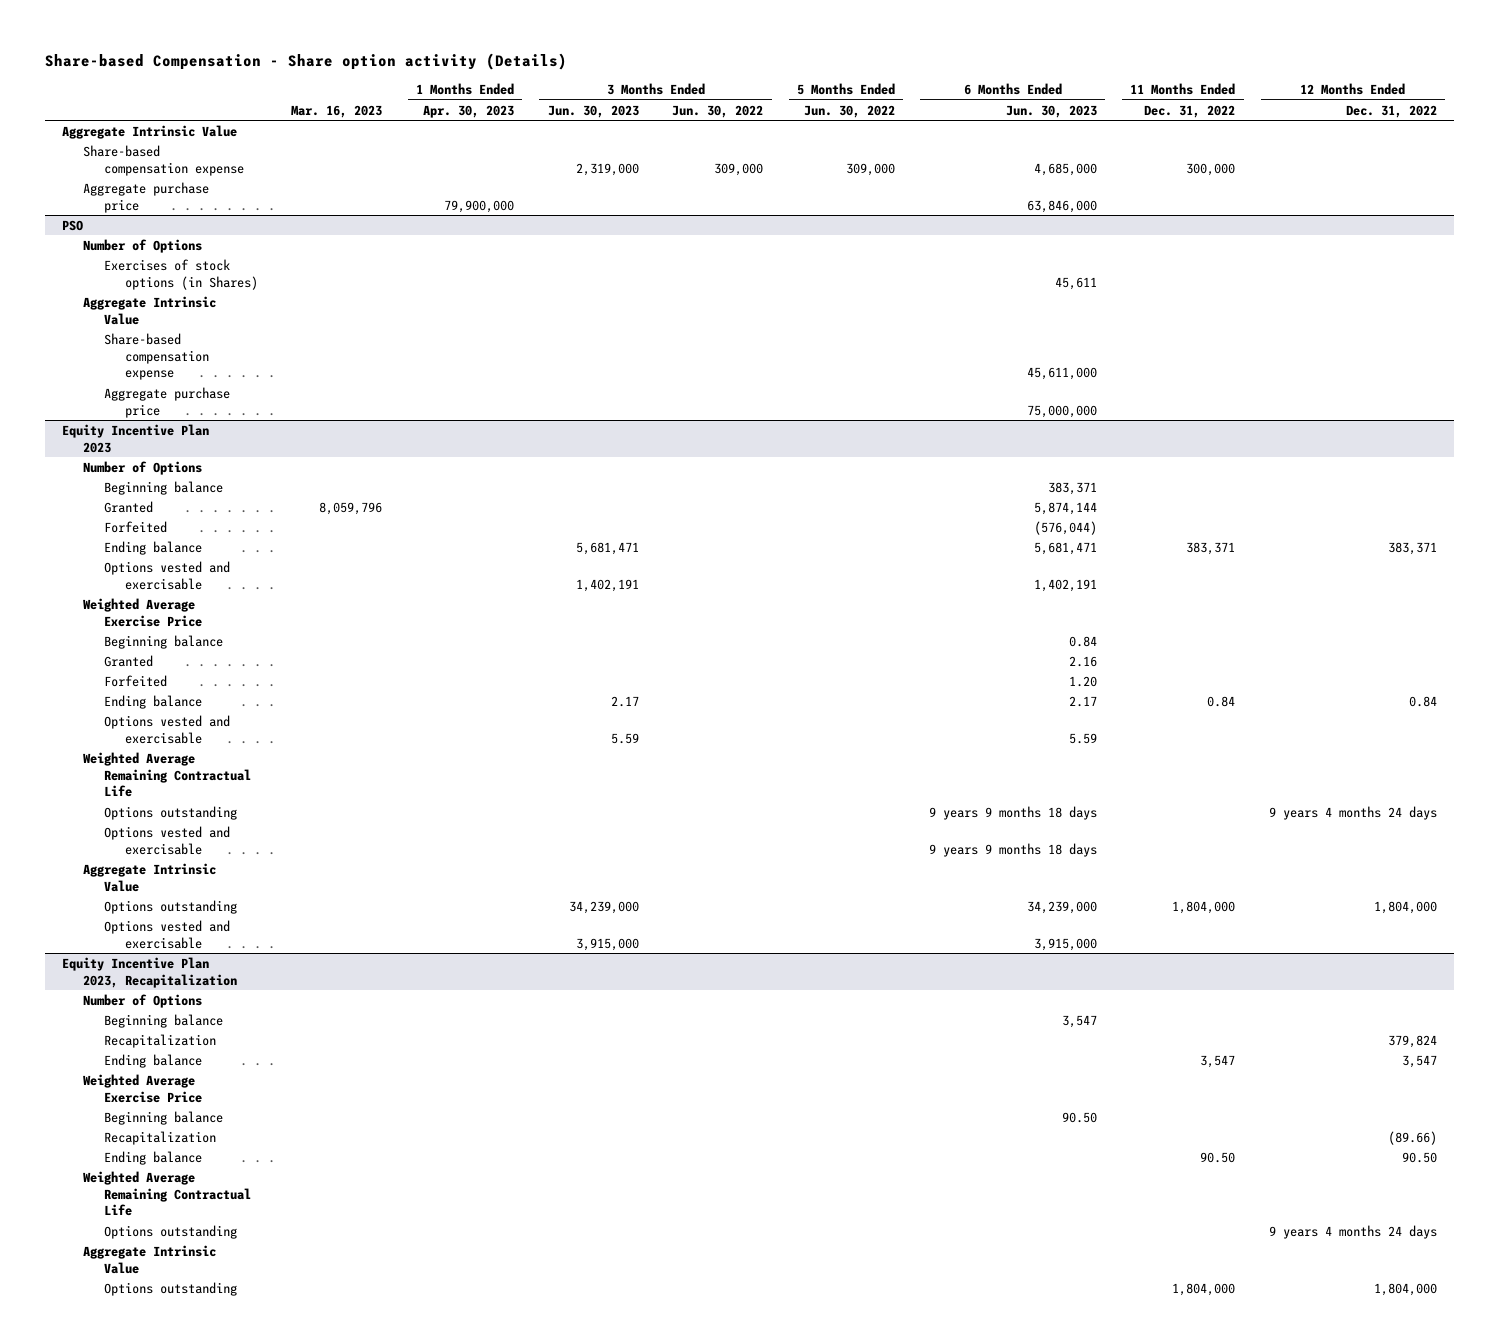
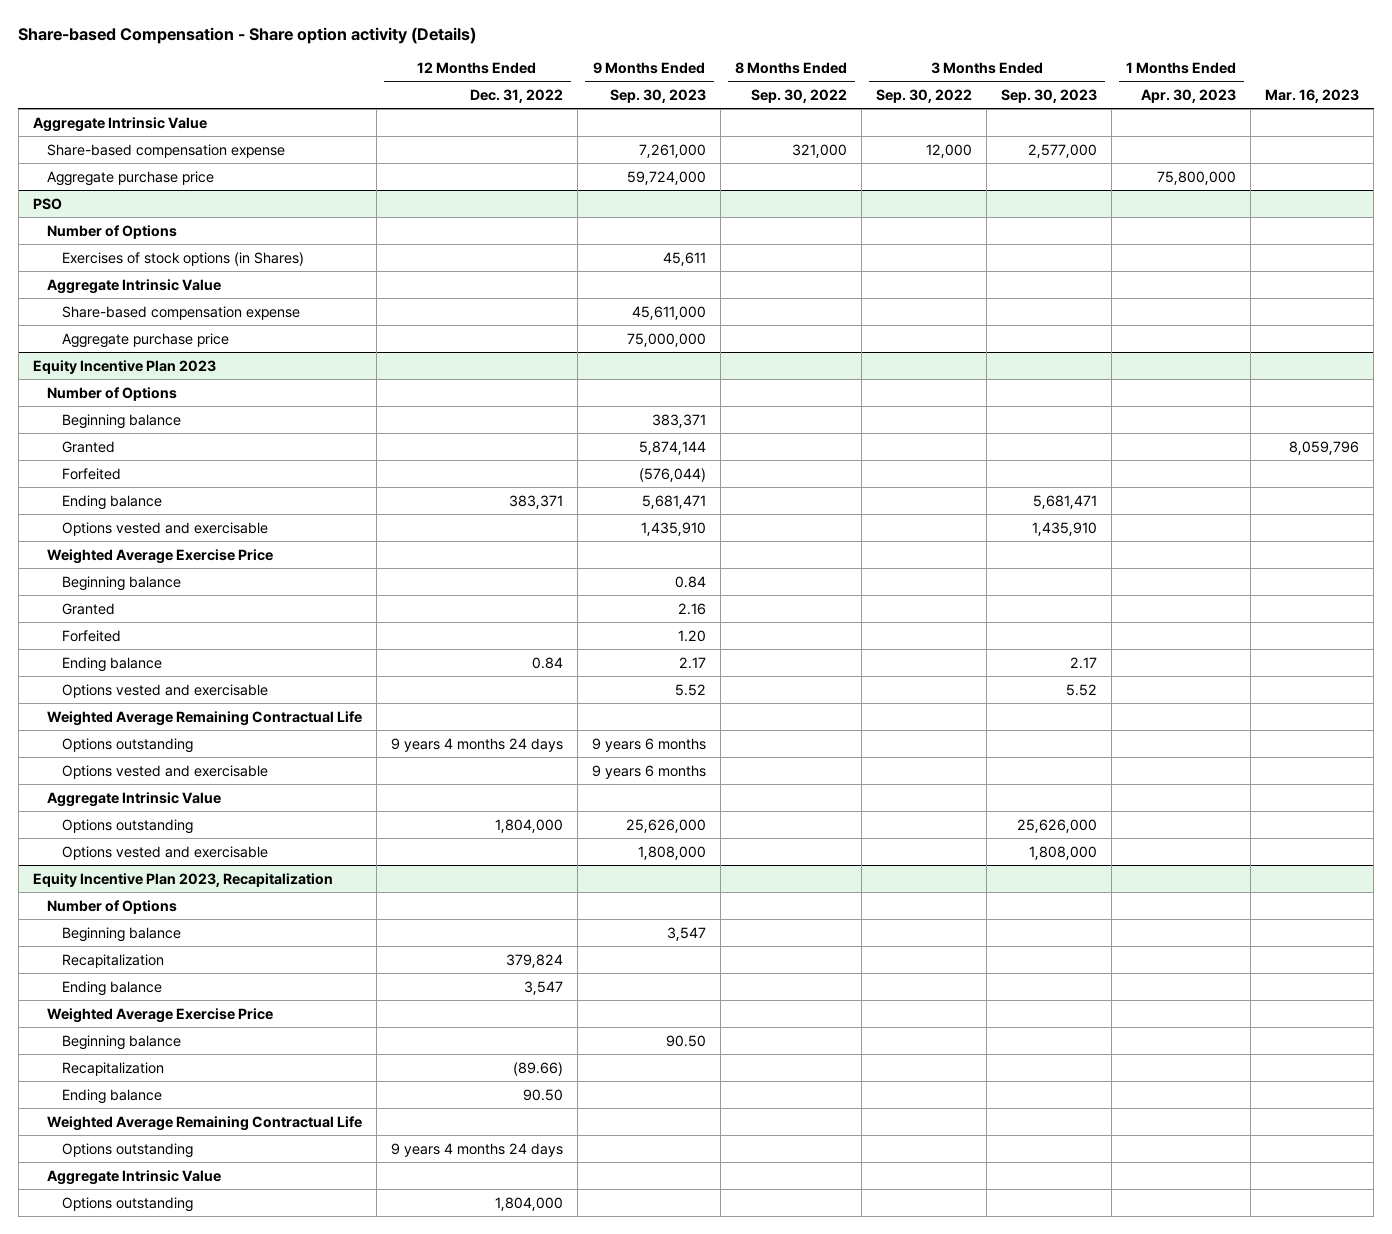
- | Mar. 16, 2023 | 1 Months Ended Apr. 30, 2023 | 3 Months Ended Jun. 30, 2023 | 3 Months Ended Jun. 30, 2022 | 5 Months Ended Jun. 30, 2022 | 6 Months Ended Jun. 30, 2023 | 11 Months Ended Dec. 31, 2022 | 12 Months Ended Dec. 31, 2022
+ | 12 Months Ended Dec. 31, 2022 | 9 Months Ended Sep. 30, 2023 | 8 Months Ended Sep. 30, 2022 | 3 Months Ended Sep. 30, 2022 | 3 Months Ended Sep. 30, 2023 | 1 Months Ended Apr. 30, 2023 | Mar. 16, 2023
- Aggregate purchase price | | 79,900,000 | | | | 63,846,000 | |
+ Aggregate purchase price | | 59,724,000 | | | | 75,800,000 |

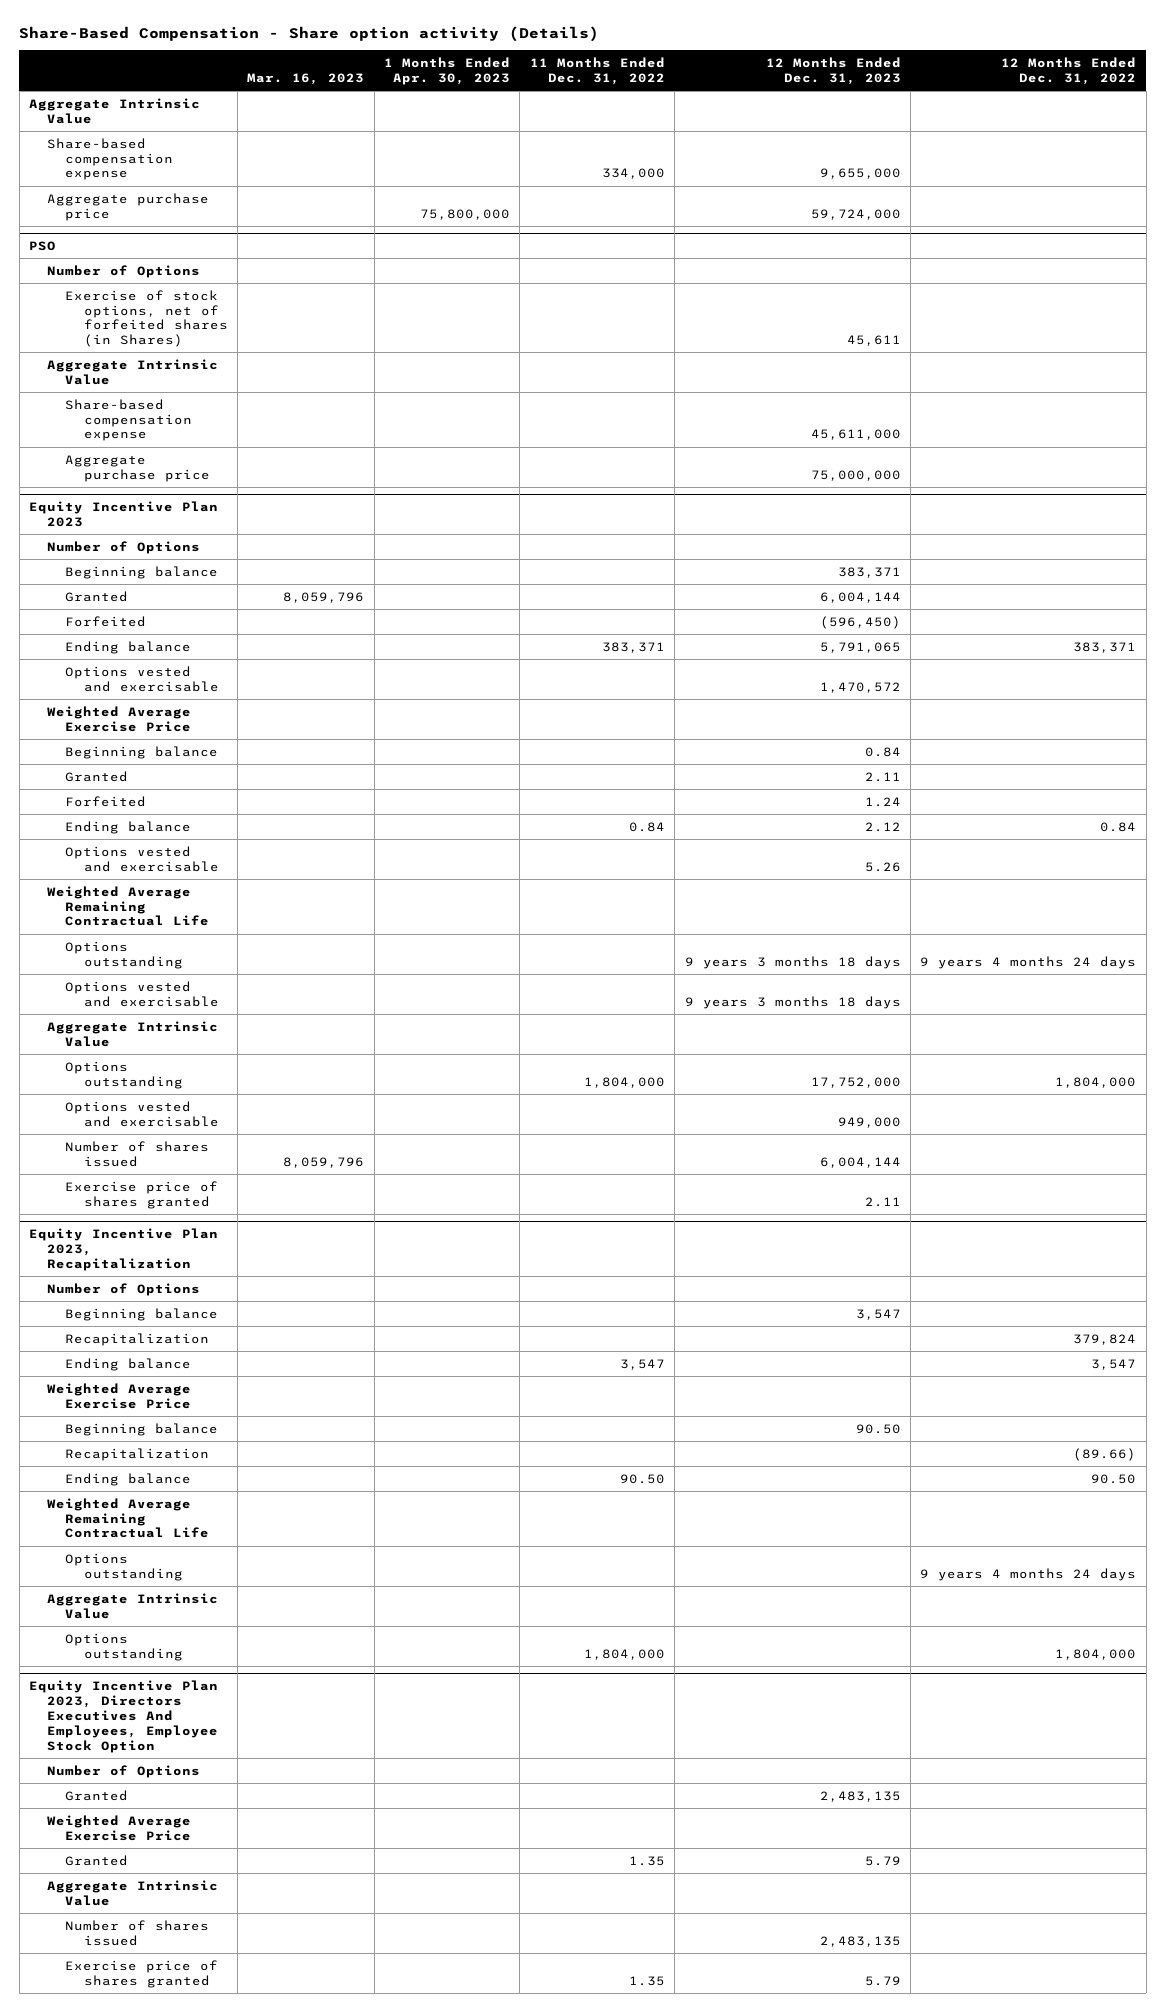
- Share-based Compensation - Share option activity (Details)
+ Share-Based Compensation - Share option activity (Details)
- | 12 Months Ended Dec. 31, 2022 | 9 Months Ended Sep. 30, 2023 | 8 Months Ended Sep. 30, 2022 | 3 Months Ended Sep. 30, 2022 | 3 Months Ended Sep. 30, 2023 | 1 Months Ended Apr. 30, 2023 | Mar. 16, 2023
+ | Mar. 16, 2023 | 1 Months Ended Apr. 30, 2023 | 11 Months Ended Dec. 31, 2022 | 12 Months Ended Dec. 31, 2023 | 12 Months Ended Dec. 31, 2022
@ PSO
- Exercises of stock options (in Shares) | | 45,611 | | | | |
+ Exercise of stock options, net of forfeited shares (in Shares) | | | | 45,611 |
@ Equity Incentive Plan 2023
+ Number of shares issued | 8,059,796 | | | 6,004,144 |
+ Exercise price of shares granted | | | | 2.11 |
+ Equity Incentive Plan 2023, Directors Executives And Employees, Employee Stock Option
+ Number of Options
+ Granted | | | | 2,483,135 |
+ Weighted Average Exercise Price
+ Granted | | | 1.35 | 5.79 |
+ Aggregate Intrinsic Value
+ Number of shares issued | | | | 2,483,135 |
+ Exercise price of shares granted | | | 1.35 | 5.79 |

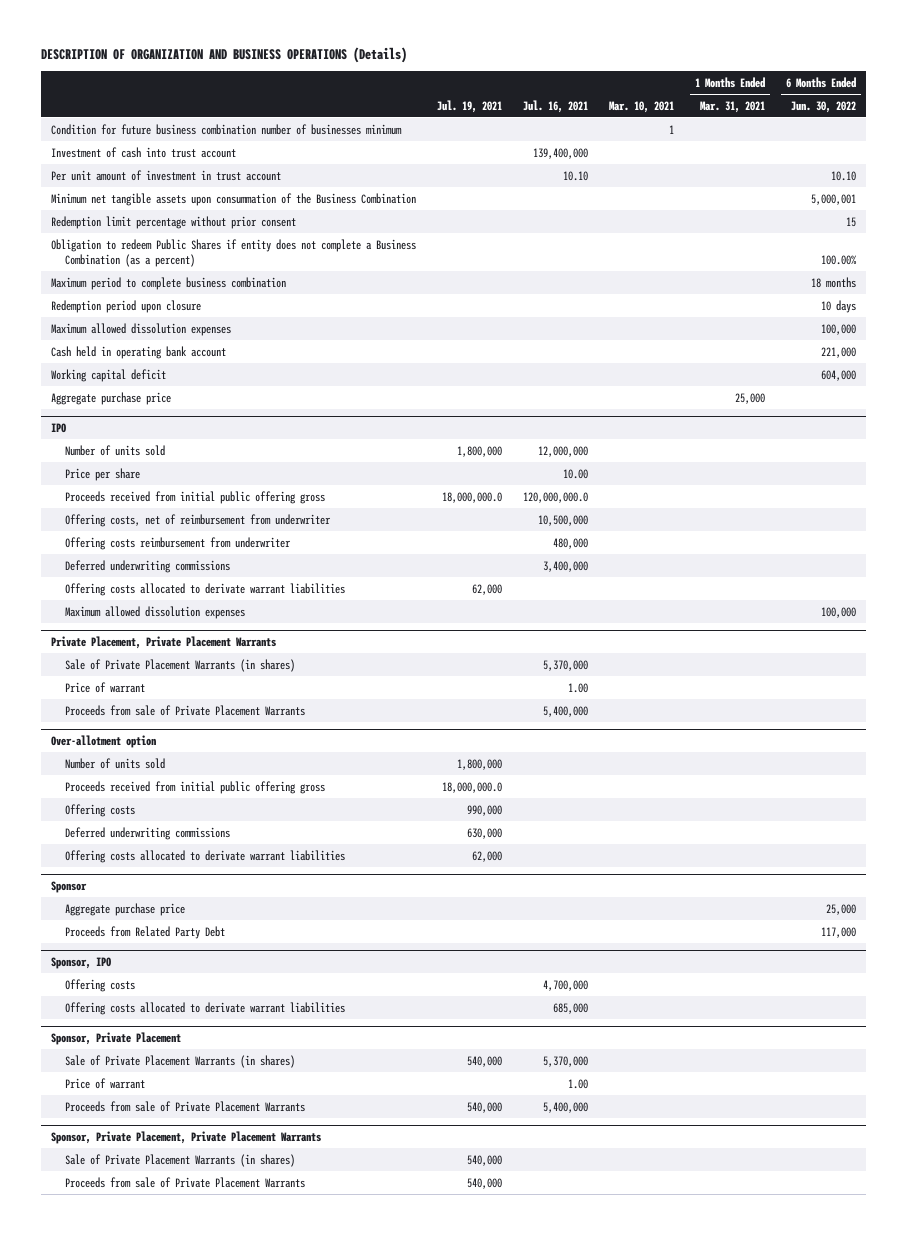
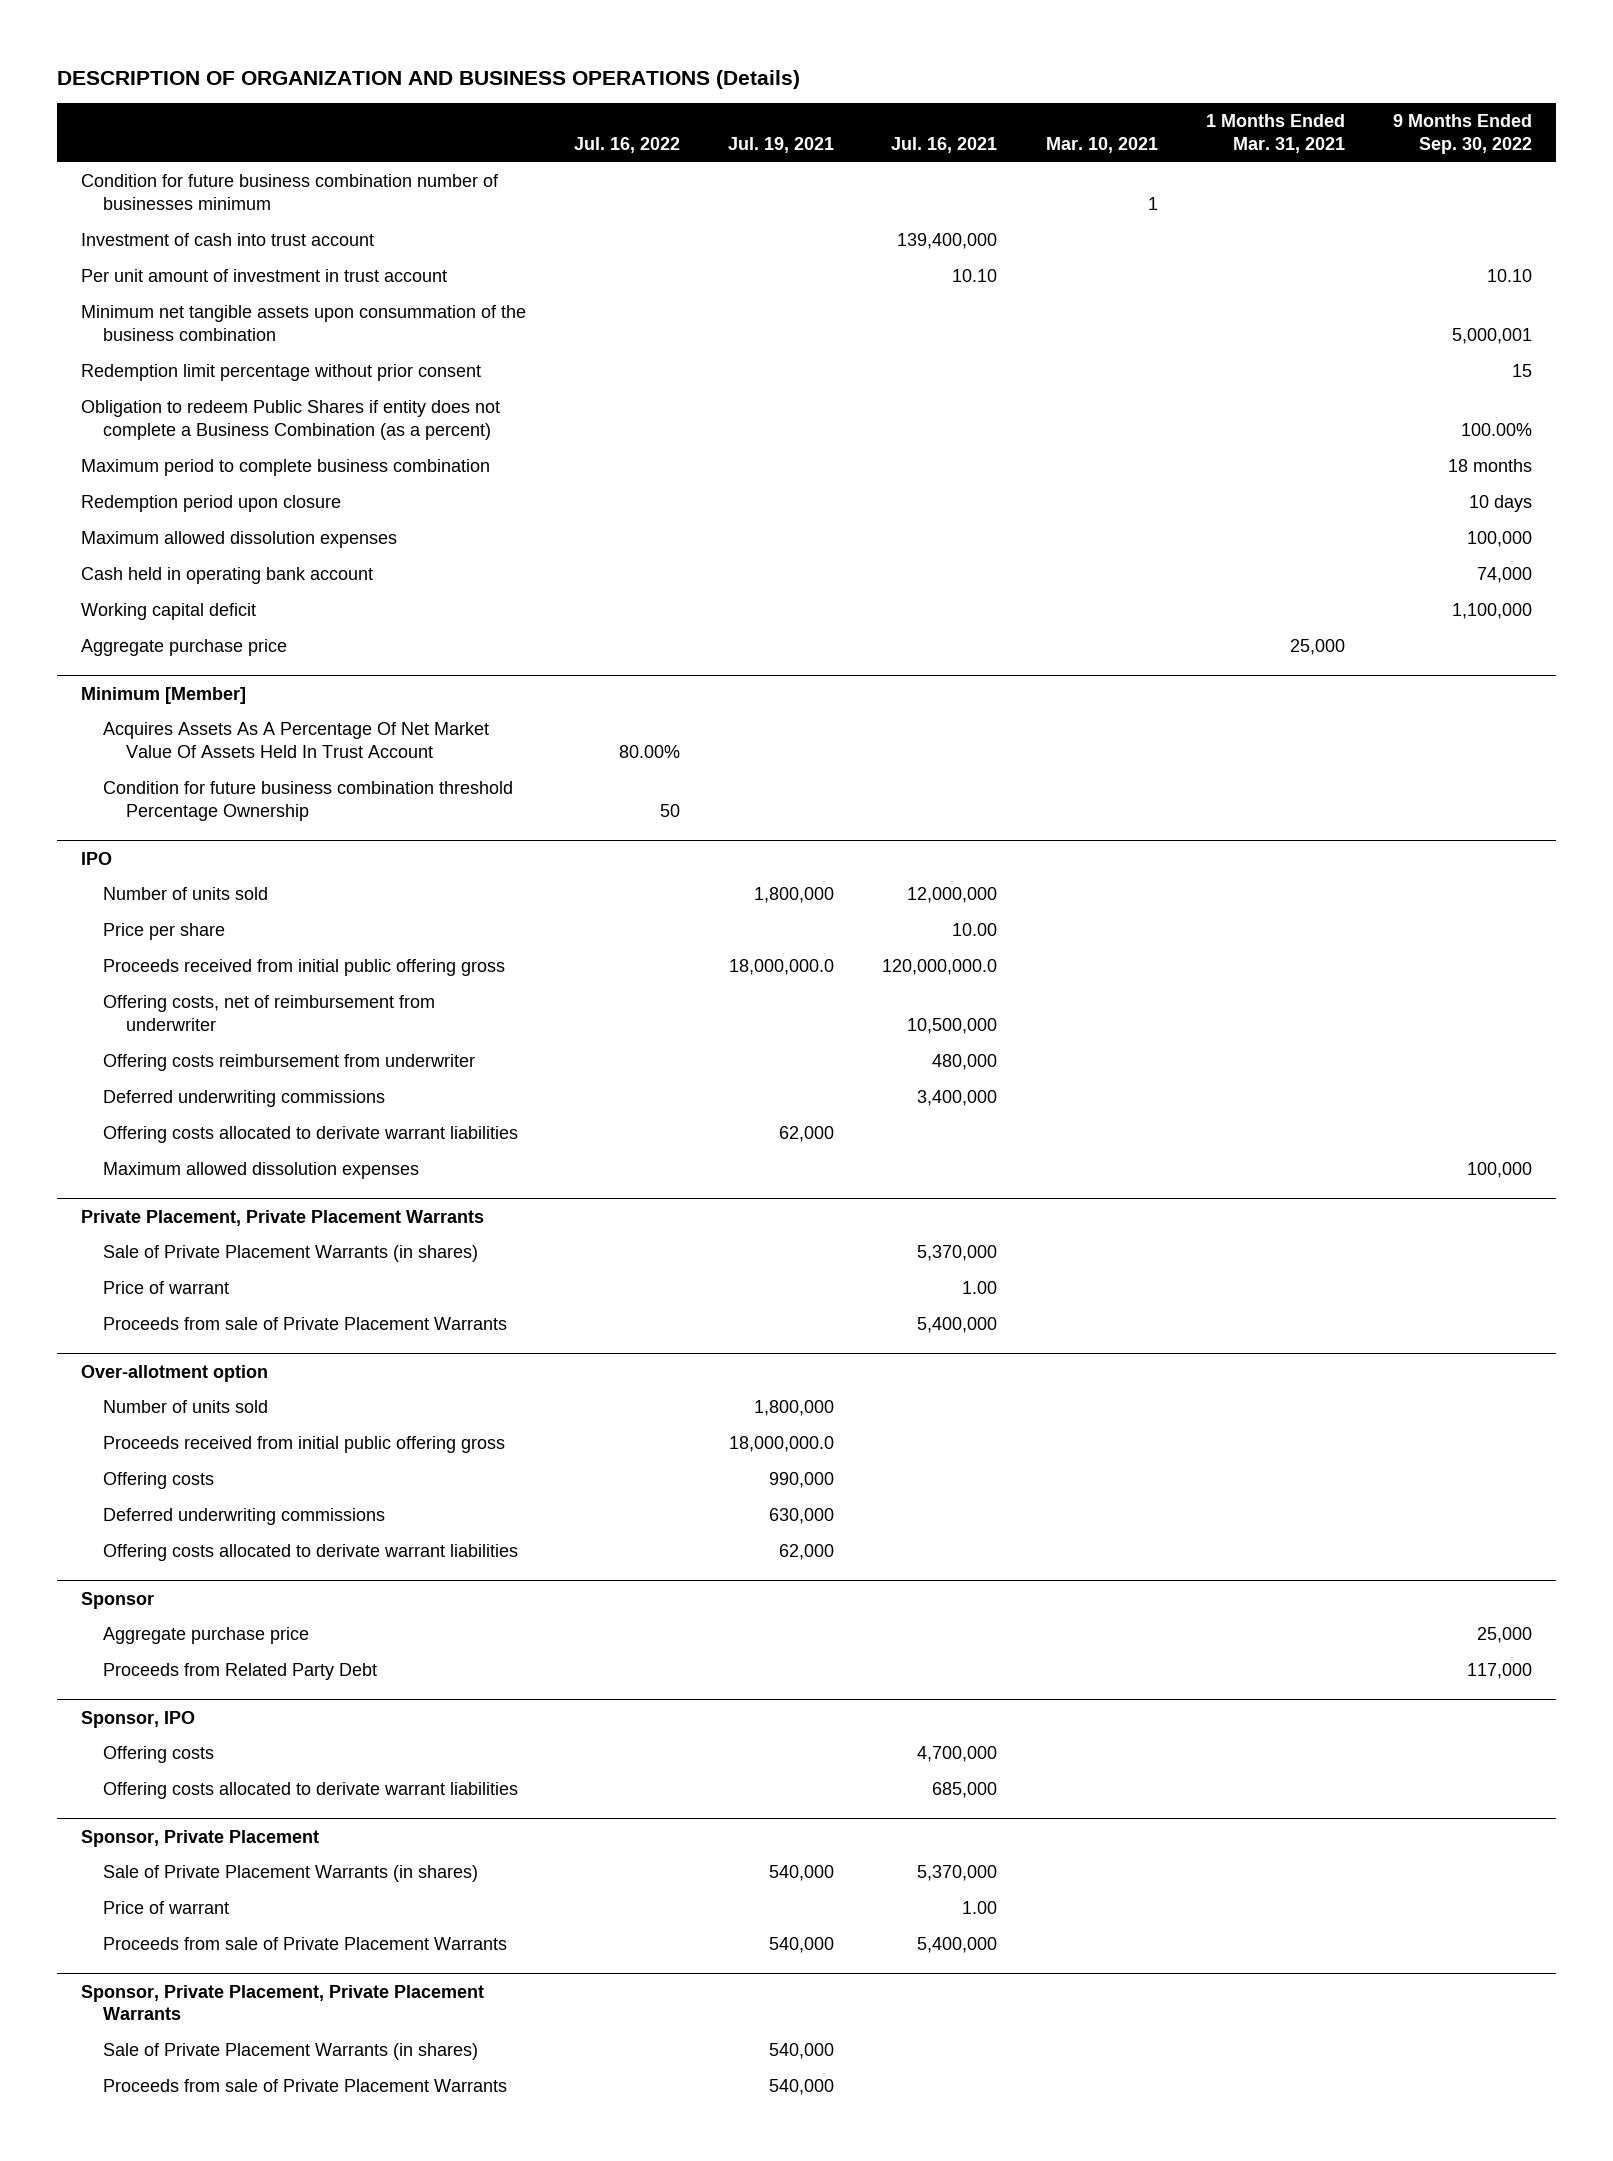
- | Jul. 19, 2021 | Jul. 16, 2021 | Mar. 10, 2021 | 1 Months Ended Mar. 31, 2021 | 6 Months Ended Jun. 30, 2022
+ | Jul. 16, 2022 | Jul. 19, 2021 | Jul. 16, 2021 | Mar. 10, 2021 | 1 Months Ended Mar. 31, 2021 | 9 Months Ended Sep. 30, 2022
- Minimum net tangible assets upon consummation of the Business Combination | | | | | 5,000,001
+ Minimum net tangible assets upon consummation of the business combination | | | | | | 5,000,001
+ Minimum [Member]
+ Acquires Assets As A Percentage Of Net Market Value Of Assets Held In Trust Account | 80.00% | | | | |
+ Condition for future business combination threshold Percentage Ownership | 50 | | | | |

